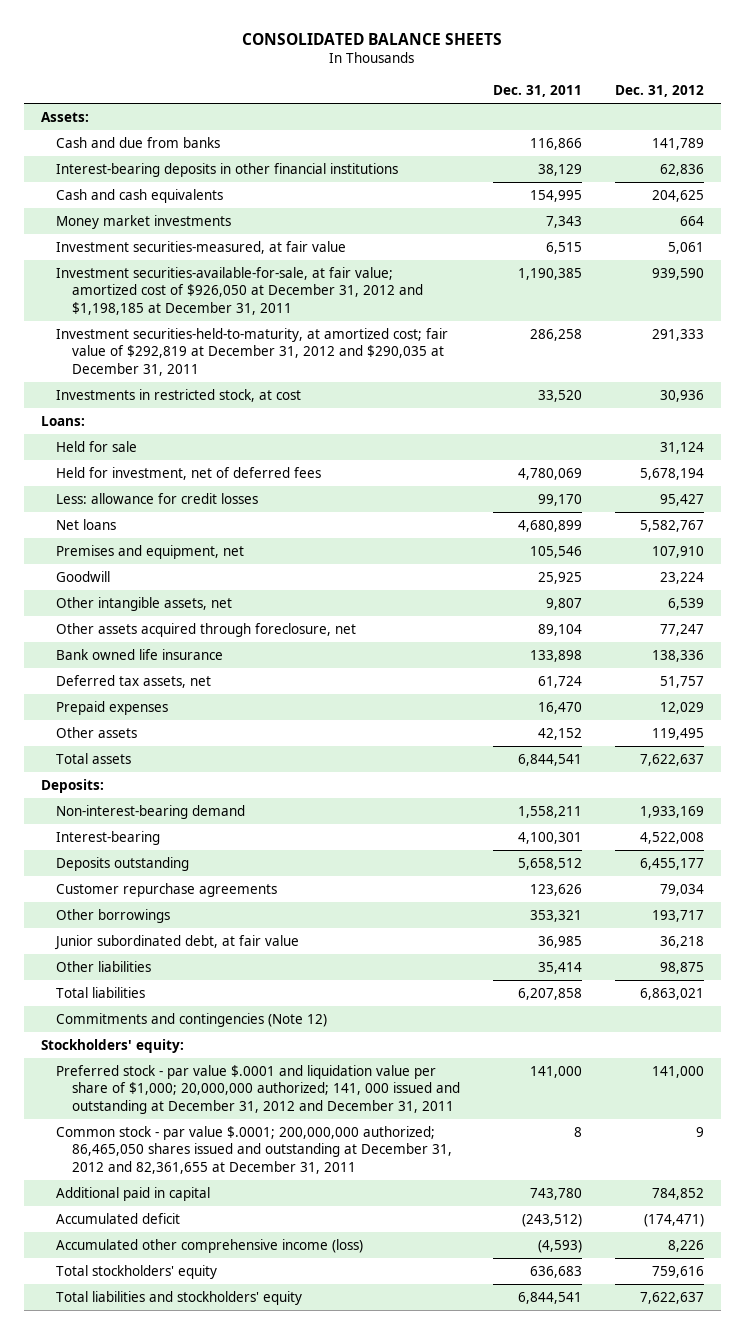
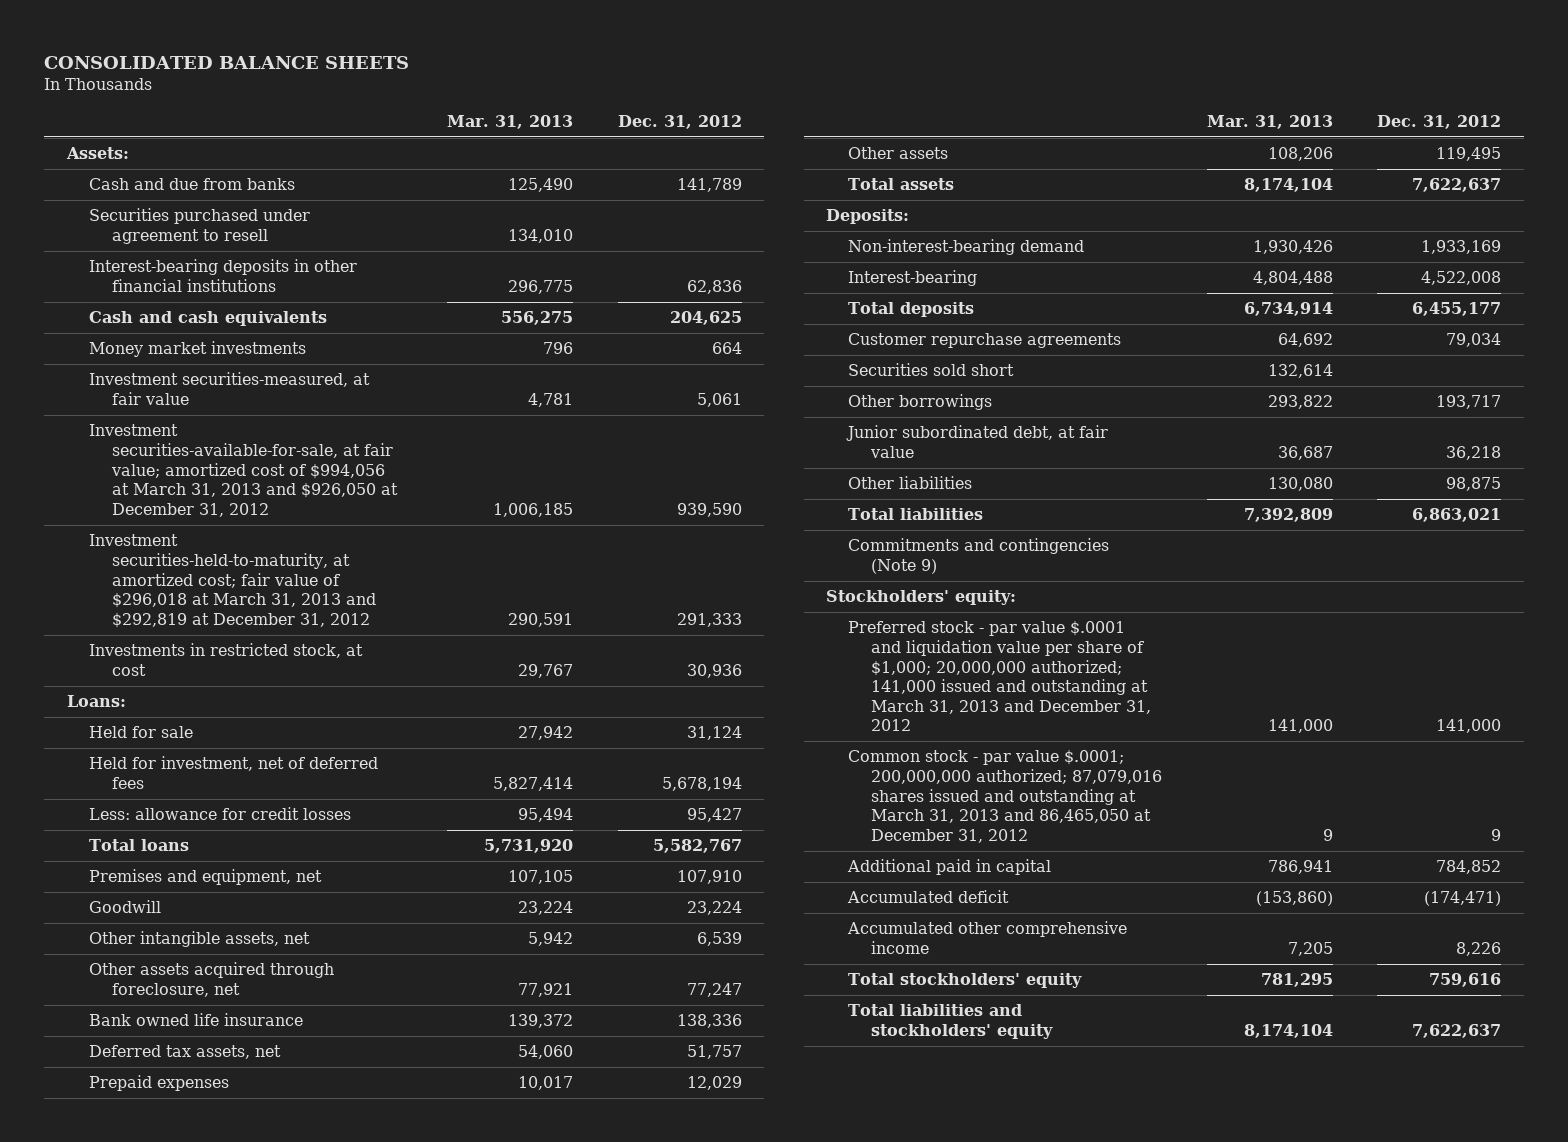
- | Dec. 31, 2011 | Dec. 31, 2012
+ | Mar. 31, 2013 | Dec. 31, 2012
+ Securities purchased under agreement to resell | 134,010 |
- Investment securities-available-for-sale, at fair value; amortized cost of $926,050 at December 31, 2012 and $1,198,185 at December 31, 2011 | 1,190,385 | 939,590
- Investment securities-held-to-maturity, at amortized cost; fair value of $292,819 at December 31, 2012 and $290,035 at December 31, 2011 | 286,258 | 291,333
+ Investment securities-available-for-sale, at fair value; amortized cost of $994,056 at March 31, 2013 and $926,050 at December 31, 2012 | 1,006,185 | 939,590
+ Investment securities-held-to-maturity, at amortized cost; fair value of $296,018 at March 31, 2013 and $292,819 at December 31, 2012 | 290,591 | 291,333
- Net loans | 4,680,899 | 5,582,767
+ Total loans | 5,731,920 | 5,582,767
- Deposits outstanding | 5,658,512 | 6,455,177
+ Total deposits | 6,734,914 | 6,455,177
+ Securities sold short | 132,614 |
- Commitments and contingencies (Note 12)
+ Commitments and contingencies (Note 9)
- Preferred stock - par value $.0001 and liquidation value per share of $1,000; 20,000,000 authorized; 141, 000 issued and outstanding at December 31, 2012 and December 31, 2011 | 141,000 | 141,000
- Common stock - par value $.0001; 200,000,000 authorized; 86,465,050 shares issued and outstanding at December 31, 2012 and 82,361,655 at December 31, 2011 | 8 | 9
+ Preferred stock - par value $.0001 and liquidation value per share of $1,000; 20,000,000 authorized; 141,000 issued and outstanding at March 31, 2013 and December 31, 2012 | 141,000 | 141,000
+ Common stock - par value $.0001; 200,000,000 authorized; 87,079,016 shares issued and outstanding at March 31, 2013 and 86,465,050 at December 31, 2012 | 9 | 9
- Accumulated other comprehensive income (loss) | (4,593) | 8,226
+ Accumulated other comprehensive income | 7,205 | 8,226

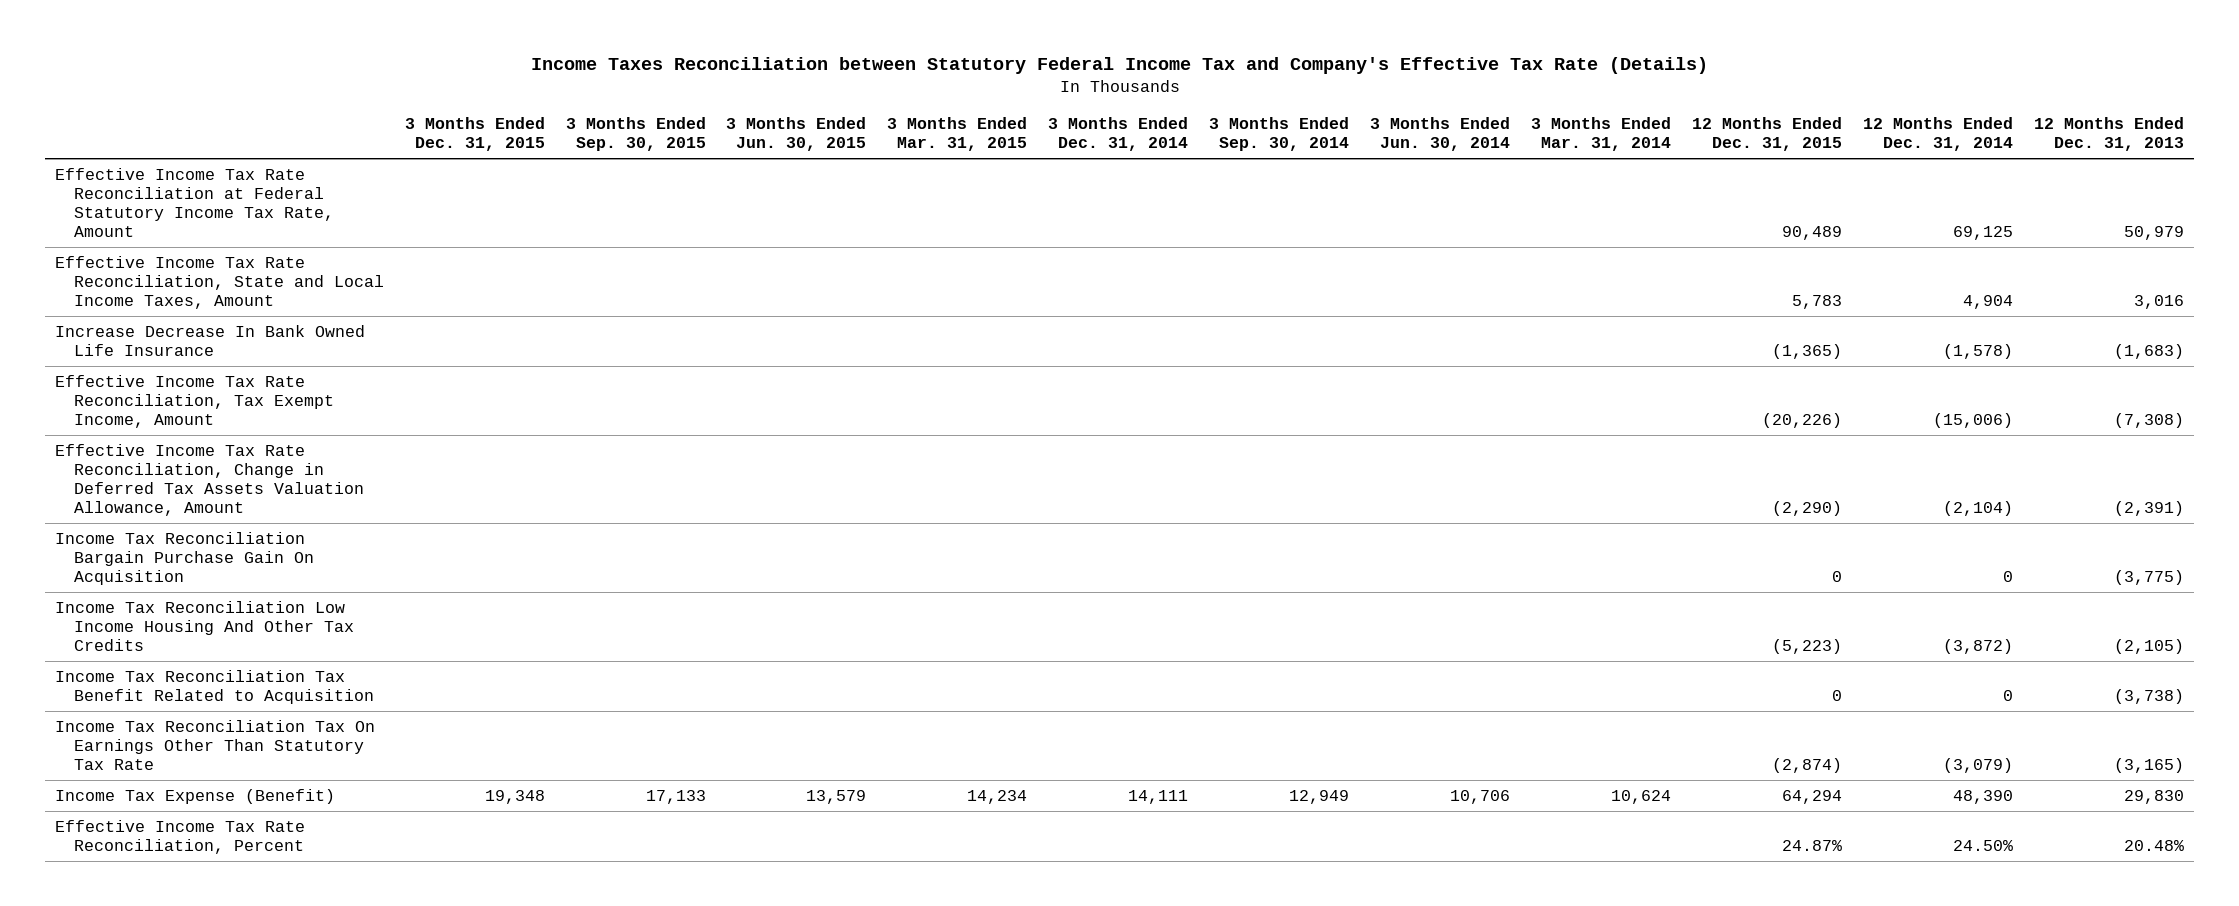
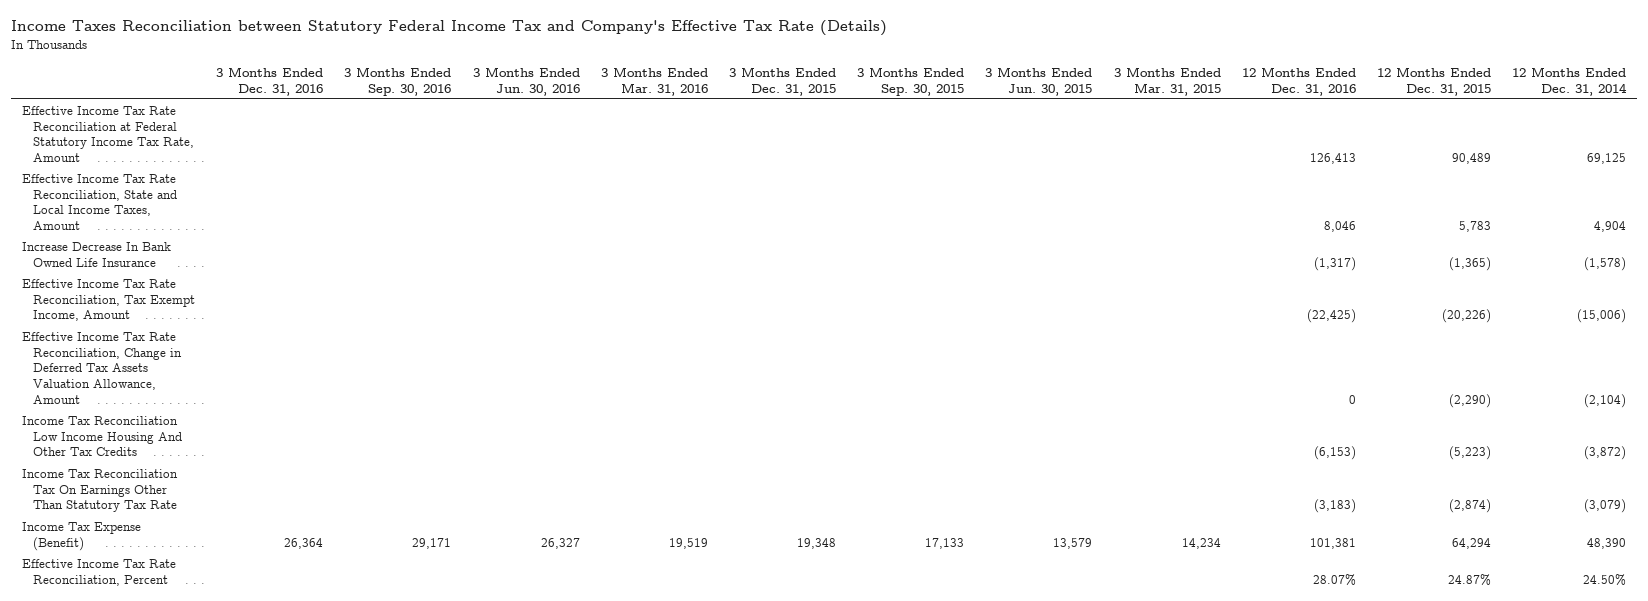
- | 3 Months Ended Dec. 31, 2015 | 3 Months Ended Sep. 30, 2015 | 3 Months Ended Jun. 30, 2015 | 3 Months Ended Mar. 31, 2015 | 3 Months Ended Dec. 31, 2014 | 3 Months Ended Sep. 30, 2014 | 3 Months Ended Jun. 30, 2014 | 3 Months Ended Mar. 31, 2014 | 12 Months Ended Dec. 31, 2015 | 12 Months Ended Dec. 31, 2014 | 12 Months Ended Dec. 31, 2013
+ | 3 Months Ended Dec. 31, 2016 | 3 Months Ended Sep. 30, 2016 | 3 Months Ended Jun. 30, 2016 | 3 Months Ended Mar. 31, 2016 | 3 Months Ended Dec. 31, 2015 | 3 Months Ended Sep. 30, 2015 | 3 Months Ended Jun. 30, 2015 | 3 Months Ended Mar. 31, 2015 | 12 Months Ended Dec. 31, 2016 | 12 Months Ended Dec. 31, 2015 | 12 Months Ended Dec. 31, 2014
- Income Tax Reconciliation Bargain Purchase Gain On Acquisition | | | | | | | | | 0 | 0 | (3,775)
- Income Tax Reconciliation Tax Benefit Related to Acquisition | | | | | | | | | 0 | 0 | (3,738)

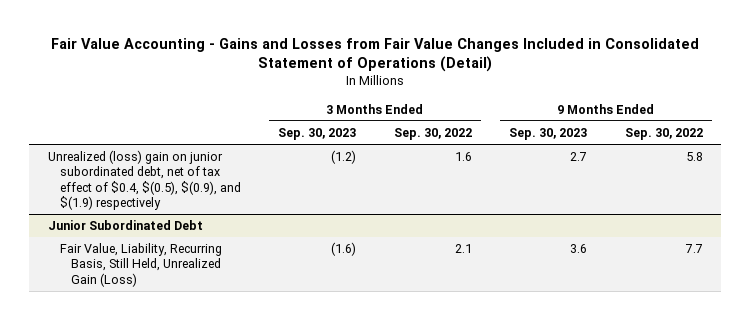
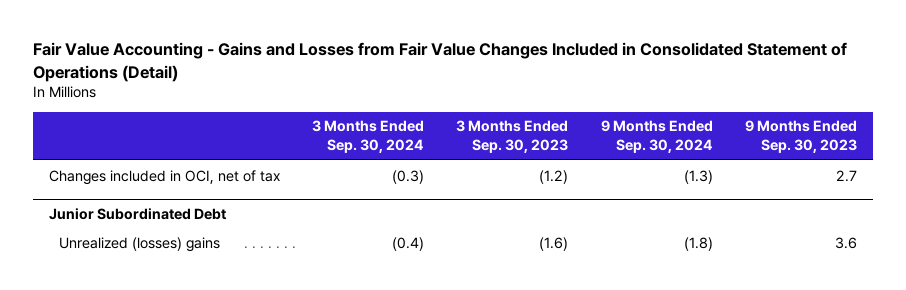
- | 3 Months Ended Sep. 30, 2023 | 3 Months Ended Sep. 30, 2022 | 9 Months Ended Sep. 30, 2023 | 9 Months Ended Sep. 30, 2022
+ | 3 Months Ended Sep. 30, 2024 | 3 Months Ended Sep. 30, 2023 | 9 Months Ended Sep. 30, 2024 | 9 Months Ended Sep. 30, 2023
- Unrealized (loss) gain on junior subordinated debt, net of tax effect of $0.4, $(0.5), $(0.9), and $(1.9) respectively | (1.2) | 1.6 | 2.7 | 5.8
+ Changes included in OCI, net of tax | (0.3) | (1.2) | (1.3) | 2.7
@ Junior Subordinated Debt
- Fair Value, Liability, Recurring Basis, Still Held, Unrealized Gain (Loss) | (1.6) | 2.1 | 3.6 | 7.7
+ Unrealized (losses) gains | (0.4) | (1.6) | (1.8) | 3.6

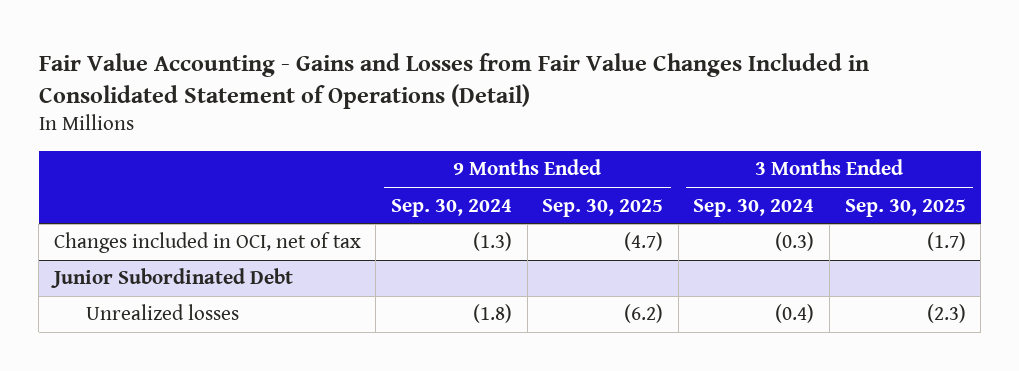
- | 3 Months Ended Sep. 30, 2024 | 3 Months Ended Sep. 30, 2023 | 9 Months Ended Sep. 30, 2024 | 9 Months Ended Sep. 30, 2023
+ | 9 Months Ended Sep. 30, 2024 | 9 Months Ended Sep. 30, 2025 | 3 Months Ended Sep. 30, 2024 | 3 Months Ended Sep. 30, 2025
@ Junior Subordinated Debt
- Unrealized (losses) gains | (0.4) | (1.6) | (1.8) | 3.6
+ Unrealized losses | (1.8) | (6.2) | (0.4) | (2.3)

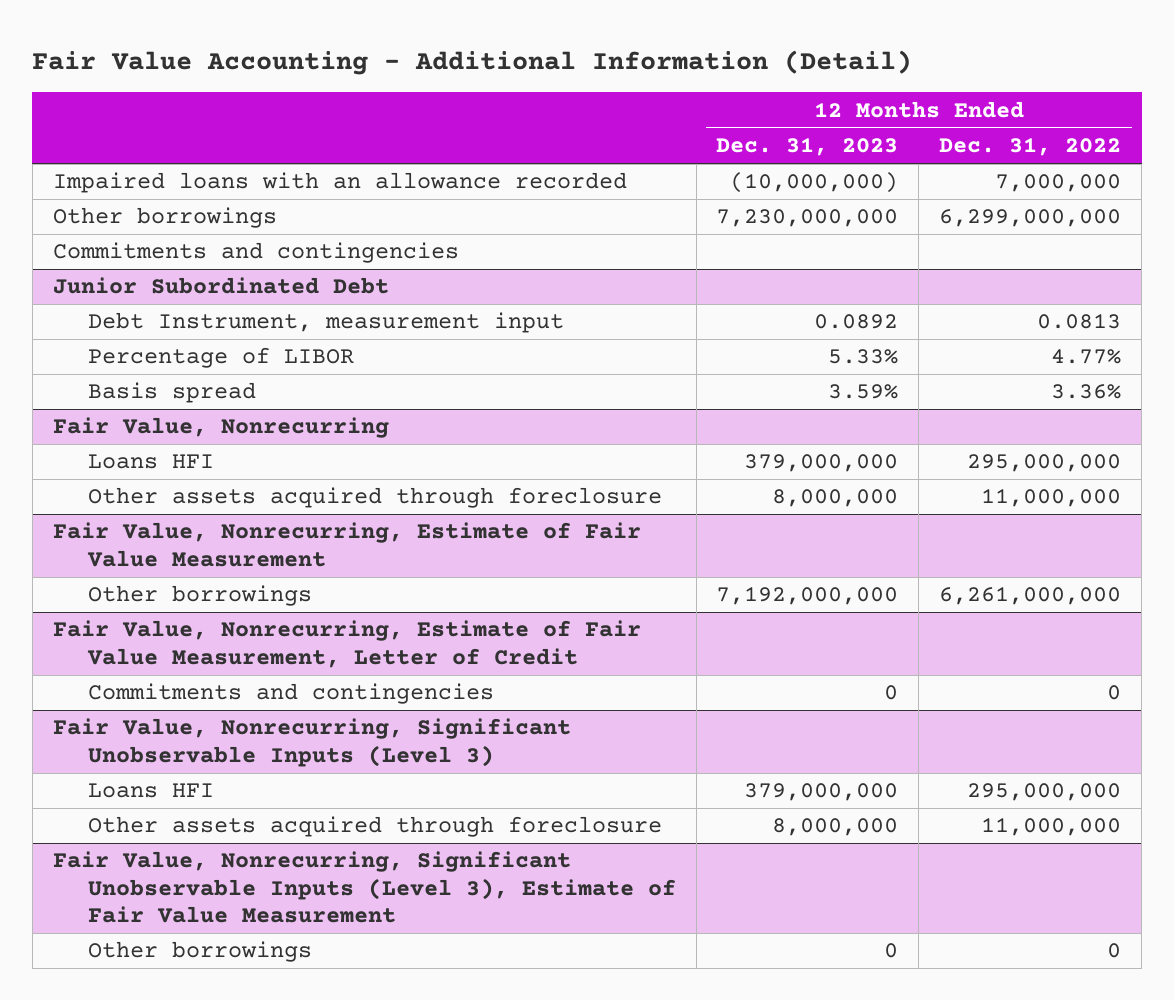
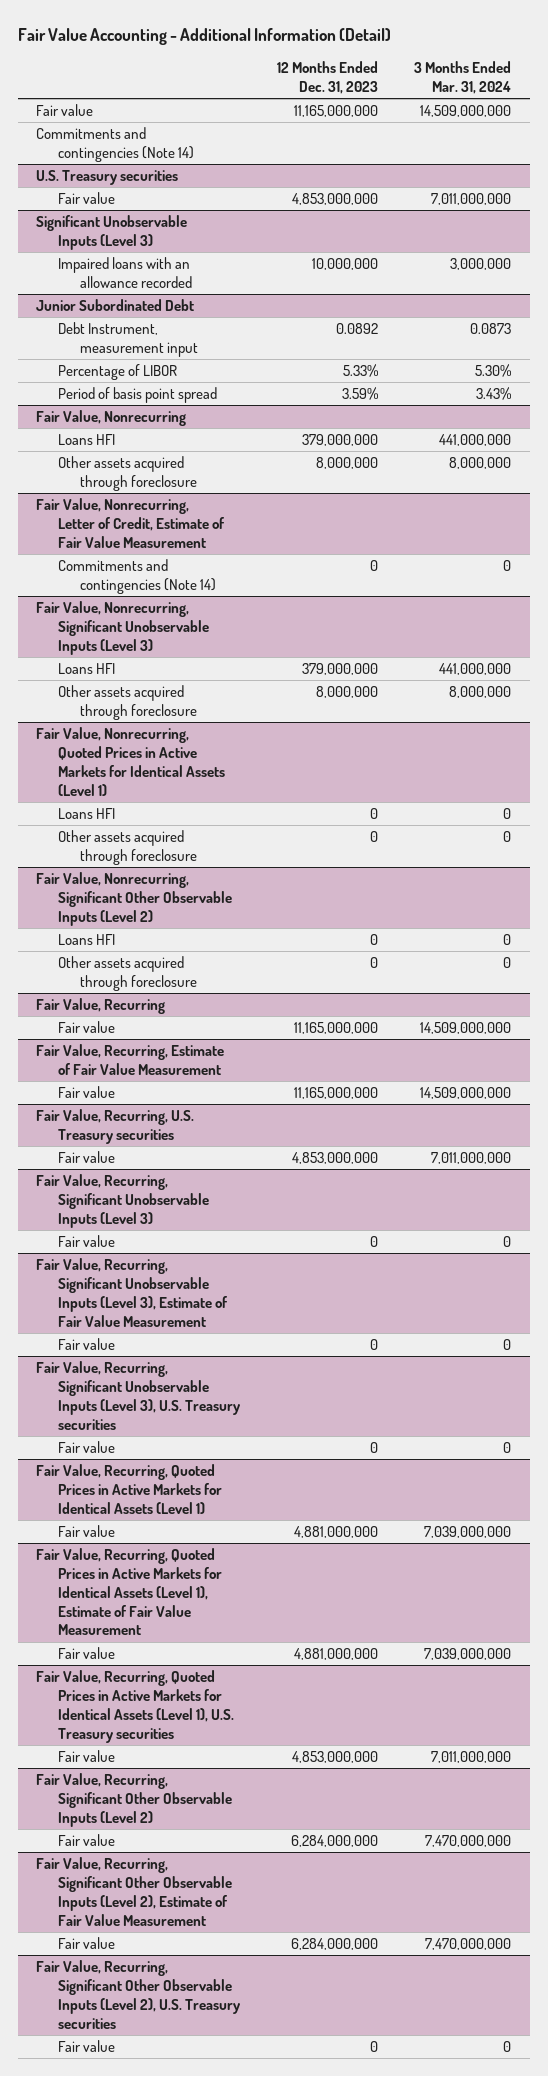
- | 12 Months Ended Dec. 31, 2023 | 12 Months Ended Dec. 31, 2022
+ | 12 Months Ended Dec. 31, 2023 | 3 Months Ended Mar. 31, 2024
- Impaired loans with an allowance recorded | (10,000,000) | 7,000,000
- Other borrowings | 7,230,000,000 | 6,299,000,000
- Commitments and contingencies
+ Fair value | 11,165,000,000 | 14,509,000,000
+ Commitments and contingencies (Note 14)
+ U.S. Treasury securities
+ Fair value | 4,853,000,000 | 7,011,000,000
+ Significant Unobservable Inputs (Level 3)
+ Impaired loans with an allowance recorded | 10,000,000 | 3,000,000
@ Junior Subordinated Debt
- Basis spread | 3.59% | 3.36%
+ Period of basis point spread | 3.59% | 3.43%
- Fair Value, Nonrecurring, Estimate of Fair Value Measurement
- Other borrowings | 7,192,000,000 | 6,261,000,000
- Fair Value, Nonrecurring, Estimate of Fair Value Measurement, Letter of Credit
- Commitments and contingencies | 0 | 0
+ Fair Value, Nonrecurring, Letter of Credit, Estimate of Fair Value Measurement
+ Commitments and contingencies (Note 14) | 0 | 0
- Fair Value, Nonrecurring, Significant Unobservable Inputs (Level 3), Estimate of Fair Value Measurement
- Other borrowings | 0 | 0
+ Fair Value, Nonrecurring, Quoted Prices in Active Markets for Identical Assets (Level 1)
+ Loans HFI | 0 | 0
+ Other assets acquired through foreclosure | 0 | 0
+ Fair Value, Nonrecurring, Significant Other Observable Inputs (Level 2)
+ Loans HFI | 0 | 0
+ Other assets acquired through foreclosure | 0 | 0
+ Fair Value, Recurring
+ Fair value | 11,165,000,000 | 14,509,000,000
+ Fair Value, Recurring, Estimate of Fair Value Measurement
+ Fair value | 11,165,000,000 | 14,509,000,000
+ Fair Value, Recurring, U.S. Treasury securities
+ Fair value | 4,853,000,000 | 7,011,000,000
+ Fair Value, Recurring, Significant Unobservable Inputs (Level 3)
+ Fair value | 0 | 0
+ Fair Value, Recurring, Significant Unobservable Inputs (Level 3), Estimate of Fair Value Measurement
+ Fair value | 0 | 0
+ Fair Value, Recurring, Significant Unobservable Inputs (Level 3), U.S. Treasury securities
+ Fair value | 0 | 0
+ Fair Value, Recurring, Quoted Prices in Active Markets for Identical Assets (Level 1)
+ Fair value | 4,881,000,000 | 7,039,000,000
+ Fair Value, Recurring, Quoted Prices in Active Markets for Identical Assets (Level 1), Estimate of Fair Value Measurement
+ Fair value | 4,881,000,000 | 7,039,000,000
+ Fair Value, Recurring, Quoted Prices in Active Markets for Identical Assets (Level 1), U.S. Treasury securities
+ Fair value | 4,853,000,000 | 7,011,000,000
+ Fair Value, Recurring, Significant Other Observable Inputs (Level 2)
+ Fair value | 6,284,000,000 | 7,470,000,000
+ Fair Value, Recurring, Significant Other Observable Inputs (Level 2), Estimate of Fair Value Measurement
+ Fair value | 6,284,000,000 | 7,470,000,000
+ Fair Value, Recurring, Significant Other Observable Inputs (Level 2), U.S. Treasury securities
+ Fair value | 0 | 0

